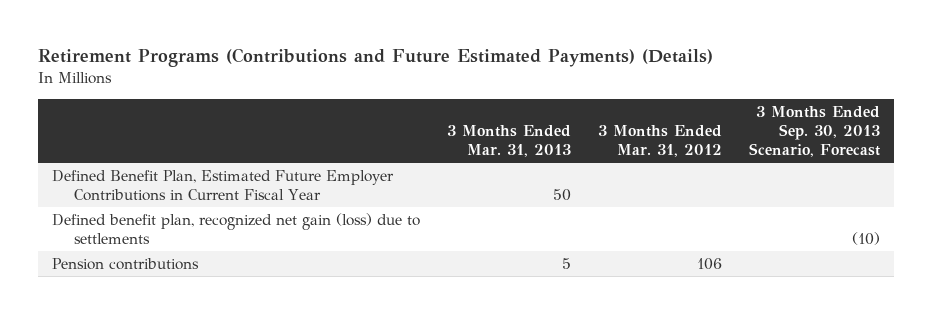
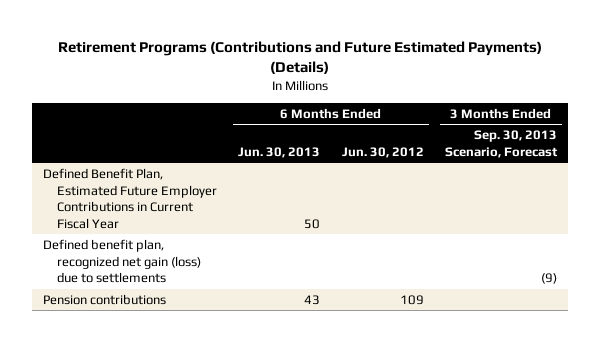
- | 3 Months Ended Mar. 31, 2013 | 3 Months Ended Mar. 31, 2012 | 3 Months Ended Sep. 30, 2013 Scenario, Forecast
+ | 6 Months Ended Jun. 30, 2013 | 6 Months Ended Jun. 30, 2012 | 3 Months Ended Sep. 30, 2013 Scenario, Forecast
- Defined benefit plan, recognized net gain (loss) due to settlements | | | (10)
+ Defined benefit plan, recognized net gain (loss) due to settlements | | | (9)

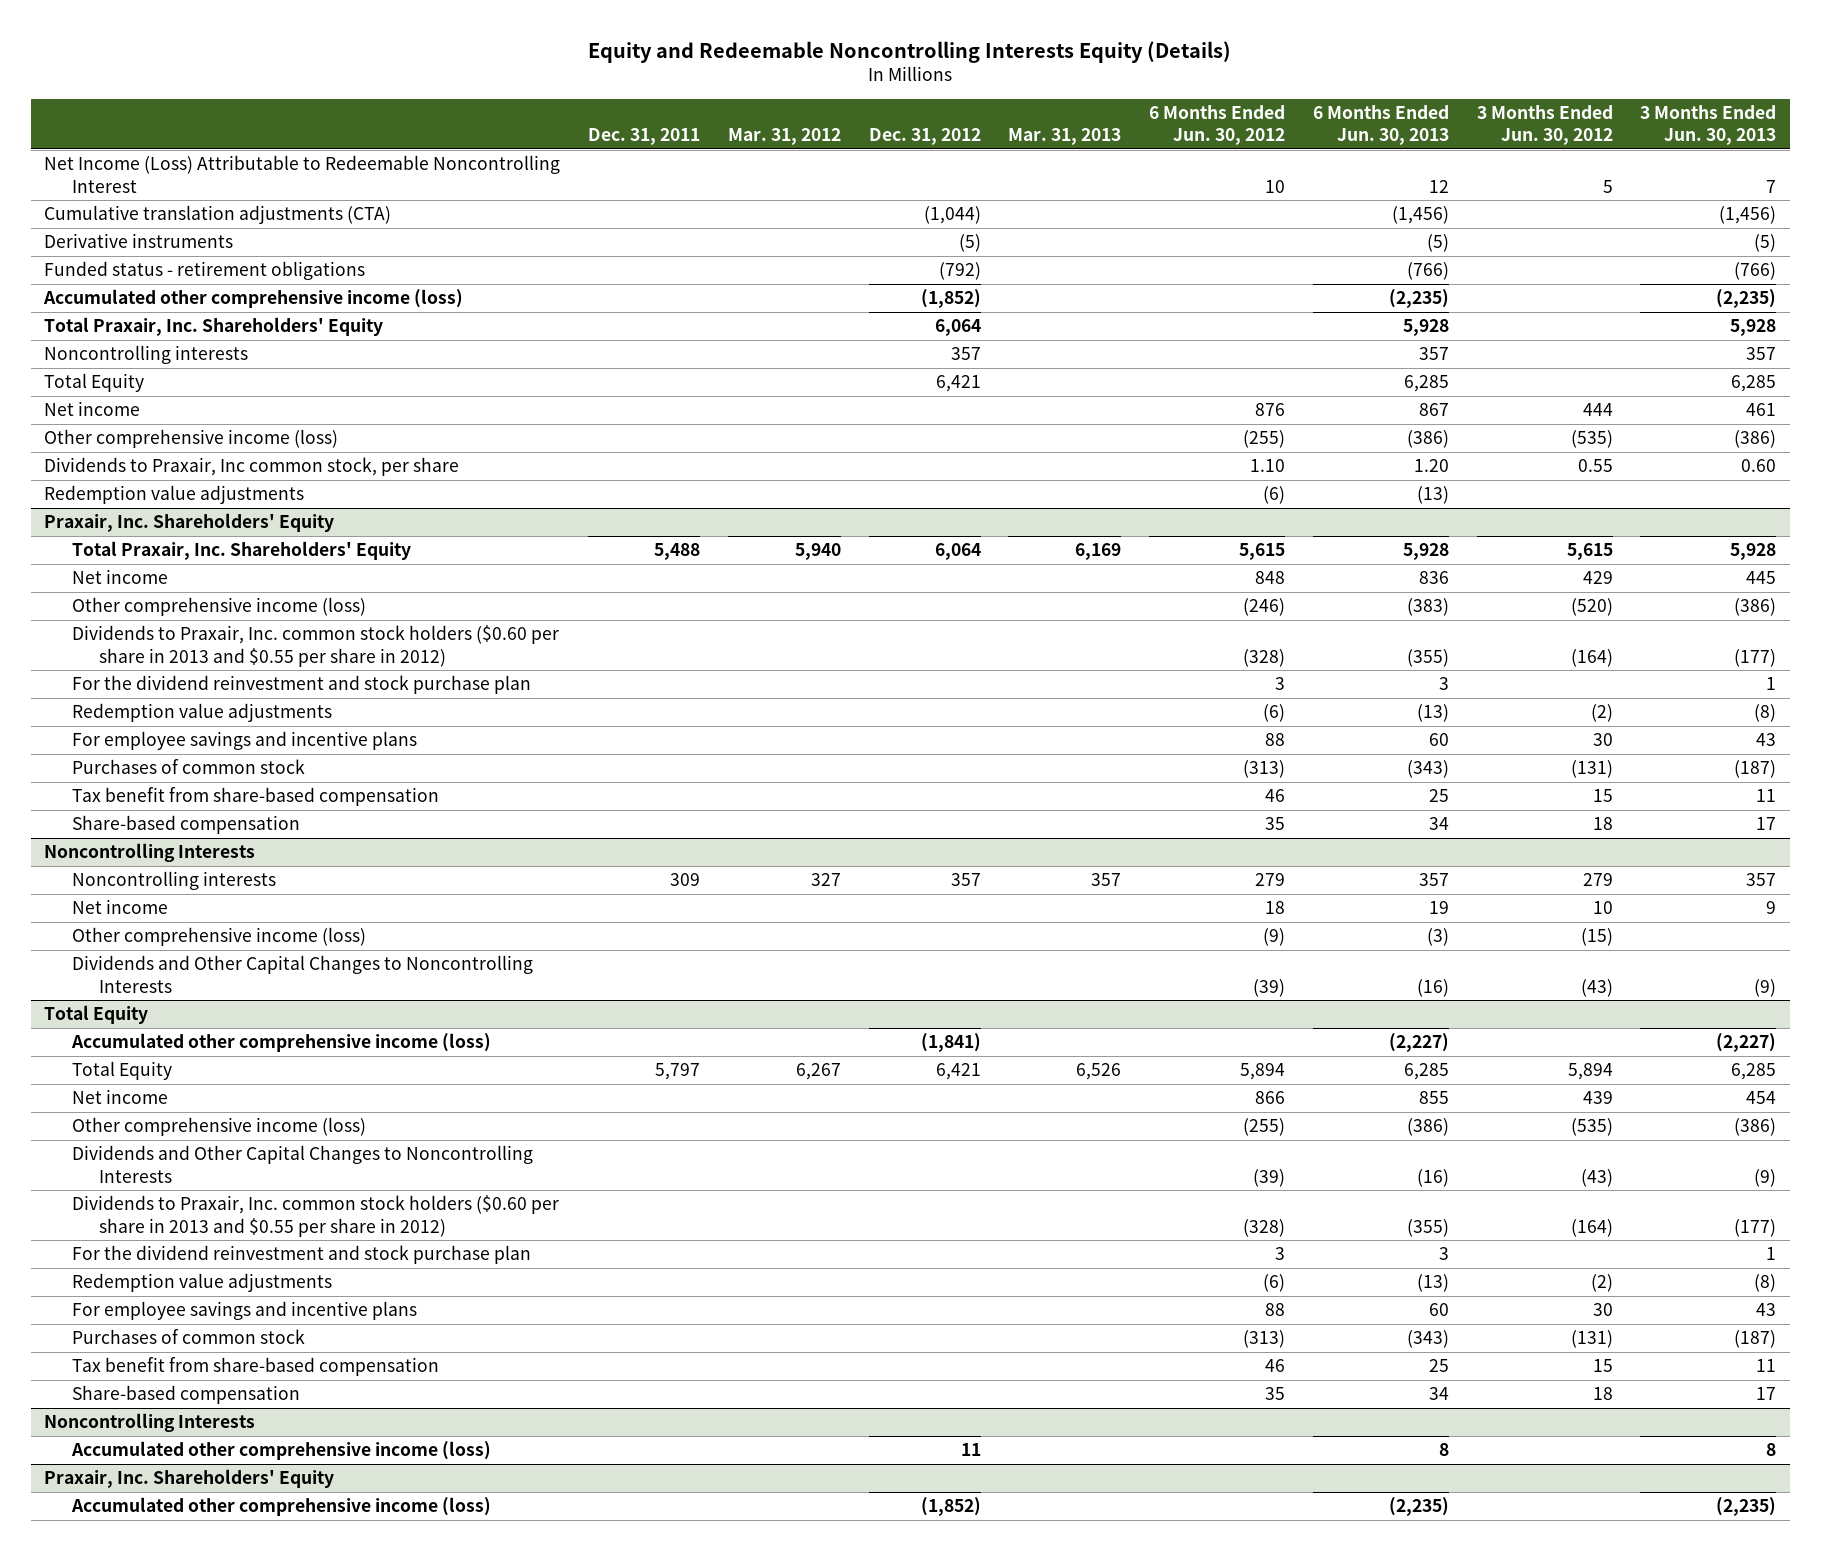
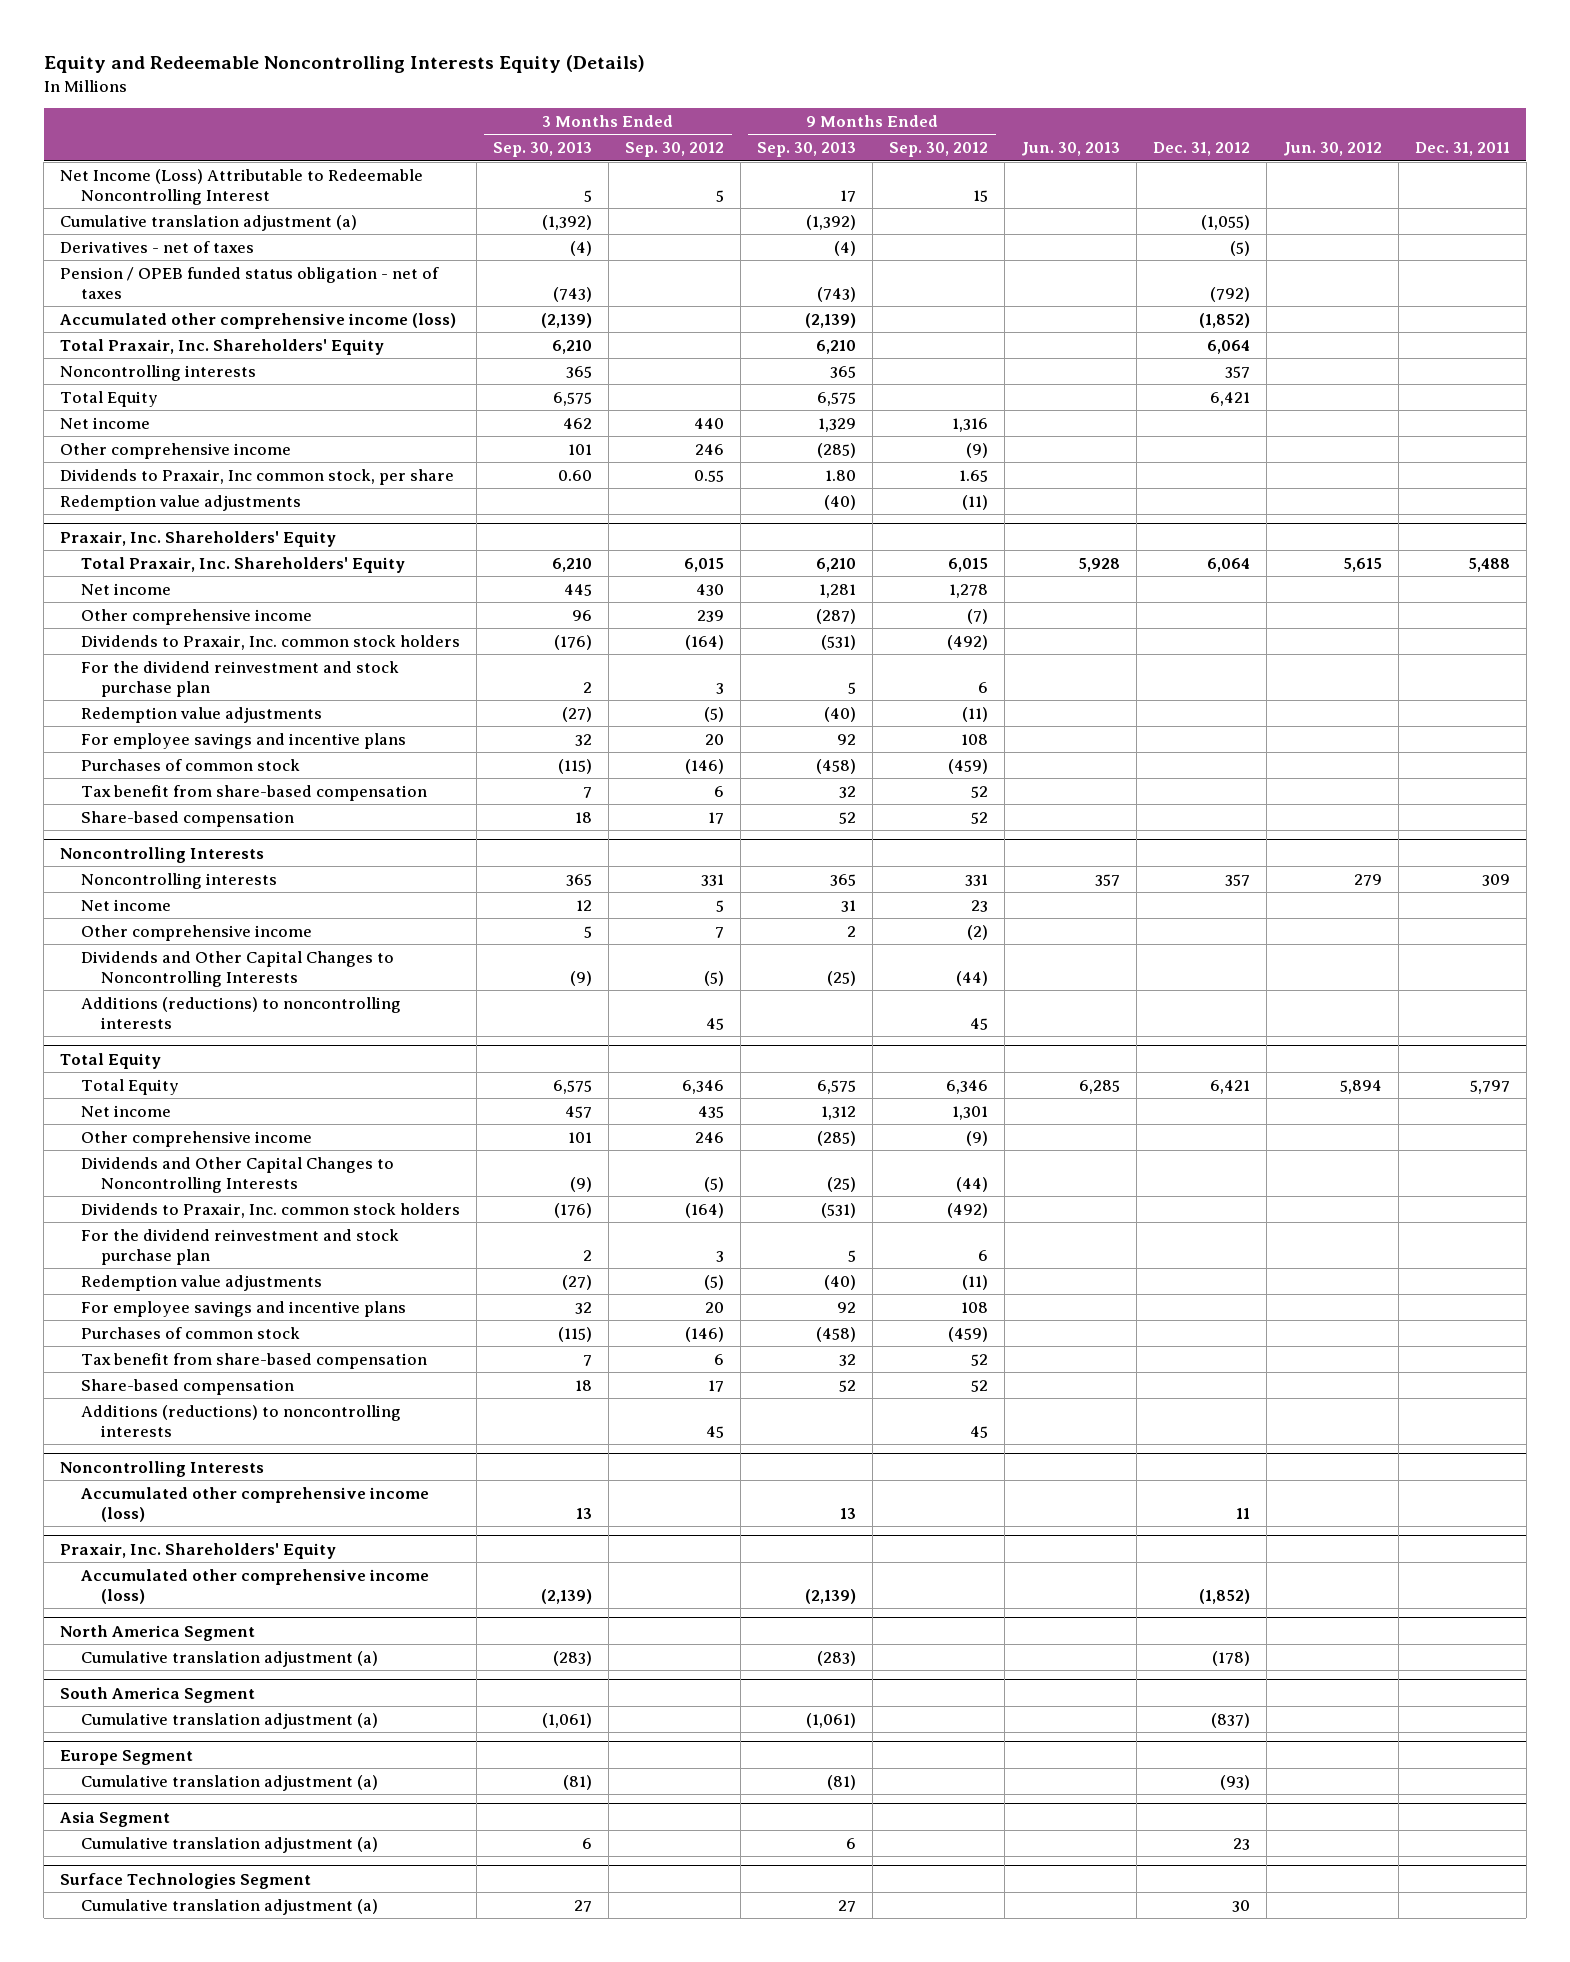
- | Dec. 31, 2011 | Mar. 31, 2012 | Dec. 31, 2012 | Mar. 31, 2013 | 6 Months Ended Jun. 30, 2012 | 6 Months Ended Jun. 30, 2013 | 3 Months Ended Jun. 30, 2012 | 3 Months Ended Jun. 30, 2013
+ | 3 Months Ended Sep. 30, 2013 | 3 Months Ended Sep. 30, 2012 | 9 Months Ended Sep. 30, 2013 | 9 Months Ended Sep. 30, 2012 | Jun. 30, 2013 | Dec. 31, 2012 | Jun. 30, 2012 | Dec. 31, 2011
- Cumulative translation adjustments (CTA) | | | (1,044) | | | (1,456) | | (1,456)
- Derivative instruments | | | (5) | | | (5) | | (5)
- Funded status - retirement obligations | | | (792) | | | (766) | | (766)
+ Cumulative translation adjustment (a) | (1,392) | | (1,392) | | | (1,055) | |
+ Derivatives - net of taxes | (4) | | (4) | | | (5) | |
+ Pension / OPEB funded status obligation - net of taxes | (743) | | (743) | | | (792) | |
- Other comprehensive income (loss) | | | | | (255) | (386) | (535) | (386)
+ Other comprehensive income | 101 | 246 | (285) | (9) | | | |
@ Praxair, Inc. Shareholders' Equity
- Other comprehensive income (loss) | | | | | (246) | (383) | (520) | (386)
- Dividends to Praxair, Inc. common stock holders ($0.60 per share in 2013 and $0.55 per share in 2012) | | | | | (328) | (355) | (164) | (177)
+ Other comprehensive income | 96 | 239 | (287) | (7) | | | |
+ Dividends to Praxair, Inc. common stock holders | (176) | (164) | (531) | (492) | | | |
@ Noncontrolling Interests
- Other comprehensive income (loss) | | | | | (9) | (3) | (15) |
+ Other comprehensive income | 5 | 7 | 2 | (2) | | | |
+ Additions (reductions) to noncontrolling interests | | 45 | | 45 | | | |
@ Total Equity
- Accumulated other comprehensive income (loss) | | | (1,841) | | | (2,227) | | (2,227)
- Other comprehensive income (loss) | | | | | (255) | (386) | (535) | (386)
+ Other comprehensive income | 101 | 246 | (285) | (9) | | | |
- Dividends to Praxair, Inc. common stock holders ($0.60 per share in 2013 and $0.55 per share in 2012) | | | | | (328) | (355) | (164) | (177)
+ Dividends to Praxair, Inc. common stock holders | (176) | (164) | (531) | (492) | | | |
+ Additions (reductions) to noncontrolling interests | | 45 | | 45 | | | |
+ North America Segment
+ Cumulative translation adjustment (a) | (283) | | (283) | | | (178) | |
+ South America Segment
+ Cumulative translation adjustment (a) | (1,061) | | (1,061) | | | (837) | |
+ Europe Segment
+ Cumulative translation adjustment (a) | (81) | | (81) | | | (93) | |
+ Asia Segment
+ Cumulative translation adjustment (a) | 6 | | 6 | | | 23 | |
+ Surface Technologies Segment
+ Cumulative translation adjustment (a) | 27 | | 27 | | | 30 | |

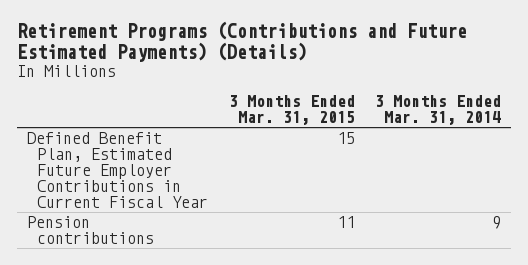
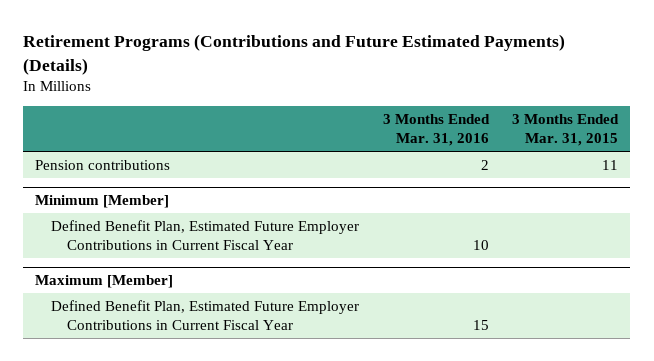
- | 3 Months Ended Mar. 31, 2015 | 3 Months Ended Mar. 31, 2014
+ | 3 Months Ended Mar. 31, 2016 | 3 Months Ended Mar. 31, 2015
- Defined Benefit Plan, Estimated Future Employer Contributions in Current Fiscal Year | 15 |
+ Minimum [Member]
+ Defined Benefit Plan, Estimated Future Employer Contributions in Current Fiscal Year | 10 |
+ Maximum [Member]
+ Defined Benefit Plan, Estimated Future Employer Contributions in Current Fiscal Year | 15 |

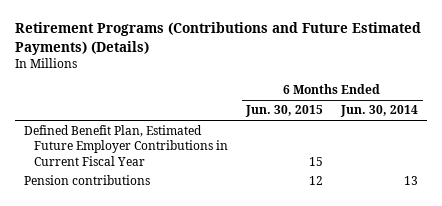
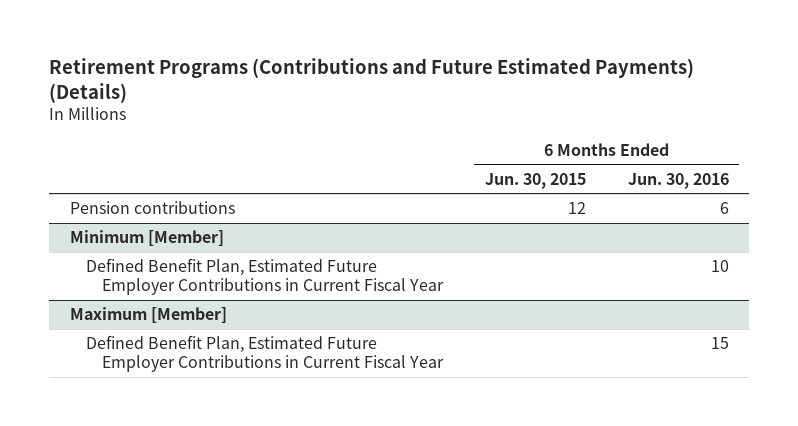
- | 6 Months Ended Jun. 30, 2015 | 6 Months Ended Jun. 30, 2014
+ | 6 Months Ended Jun. 30, 2015 | 6 Months Ended Jun. 30, 2016
- Defined Benefit Plan, Estimated Future Employer Contributions in Current Fiscal Year | 15 |
+ Minimum [Member]
+ Defined Benefit Plan, Estimated Future Employer Contributions in Current Fiscal Year | | 10
+ Maximum [Member]
+ Defined Benefit Plan, Estimated Future Employer Contributions in Current Fiscal Year | | 15

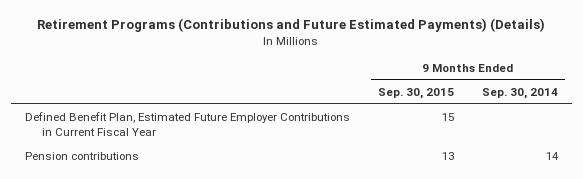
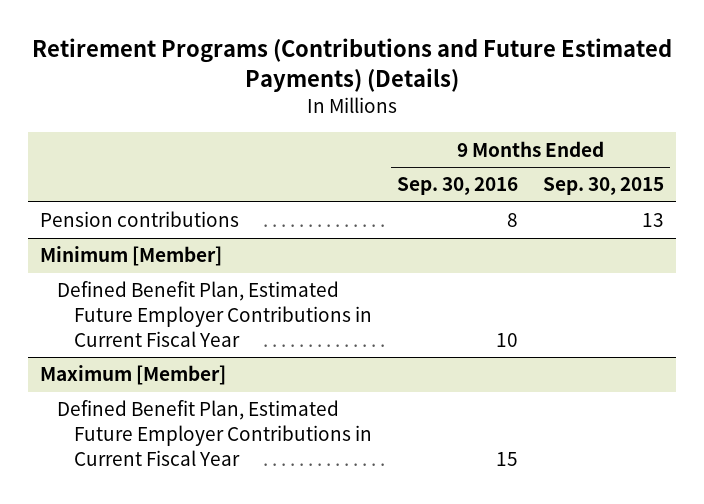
- | 9 Months Ended Sep. 30, 2015 | 9 Months Ended Sep. 30, 2014
+ | 9 Months Ended Sep. 30, 2016 | 9 Months Ended Sep. 30, 2015
- Defined Benefit Plan, Estimated Future Employer Contributions in Current Fiscal Year | 15 |
+ Minimum [Member]
+ Defined Benefit Plan, Estimated Future Employer Contributions in Current Fiscal Year | 10 |
+ Maximum [Member]
+ Defined Benefit Plan, Estimated Future Employer Contributions in Current Fiscal Year | 15 |

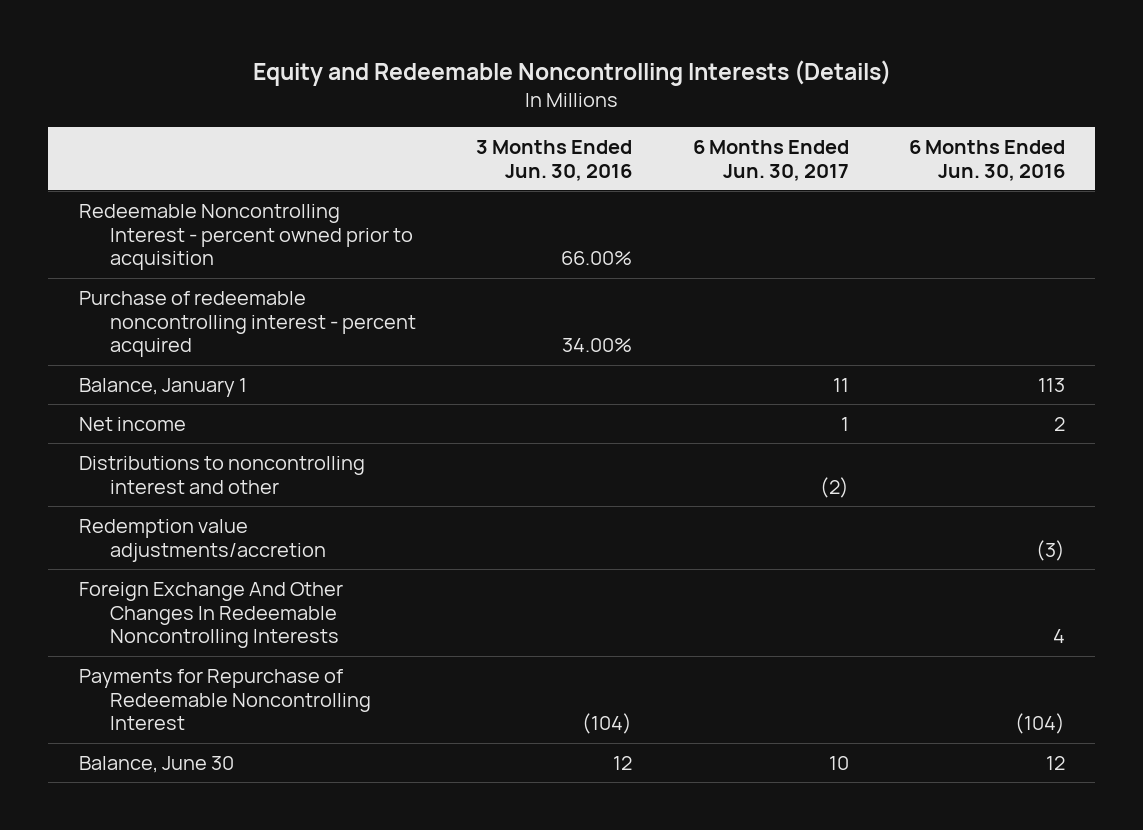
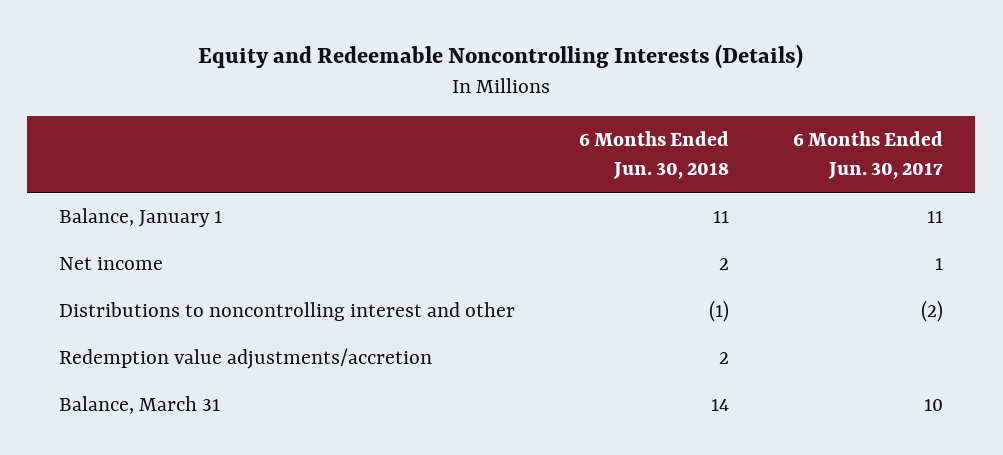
- | 3 Months Ended Jun. 30, 2016 | 6 Months Ended Jun. 30, 2017 | 6 Months Ended Jun. 30, 2016
+ | 6 Months Ended Jun. 30, 2018 | 6 Months Ended Jun. 30, 2017
- Redeemable Noncontrolling Interest - percent owned prior to acquisition | 66.00% | |
- Purchase of redeemable noncontrolling interest - percent acquired | 34.00% | |
- Foreign Exchange And Other Changes In Redeemable Noncontrolling Interests | | | 4
- Payments for Repurchase of Redeemable Noncontrolling Interest | (104) | | (104)
- Balance, June 30 | 12 | 10 | 12
+ Balance, March 31 | 14 | 10

